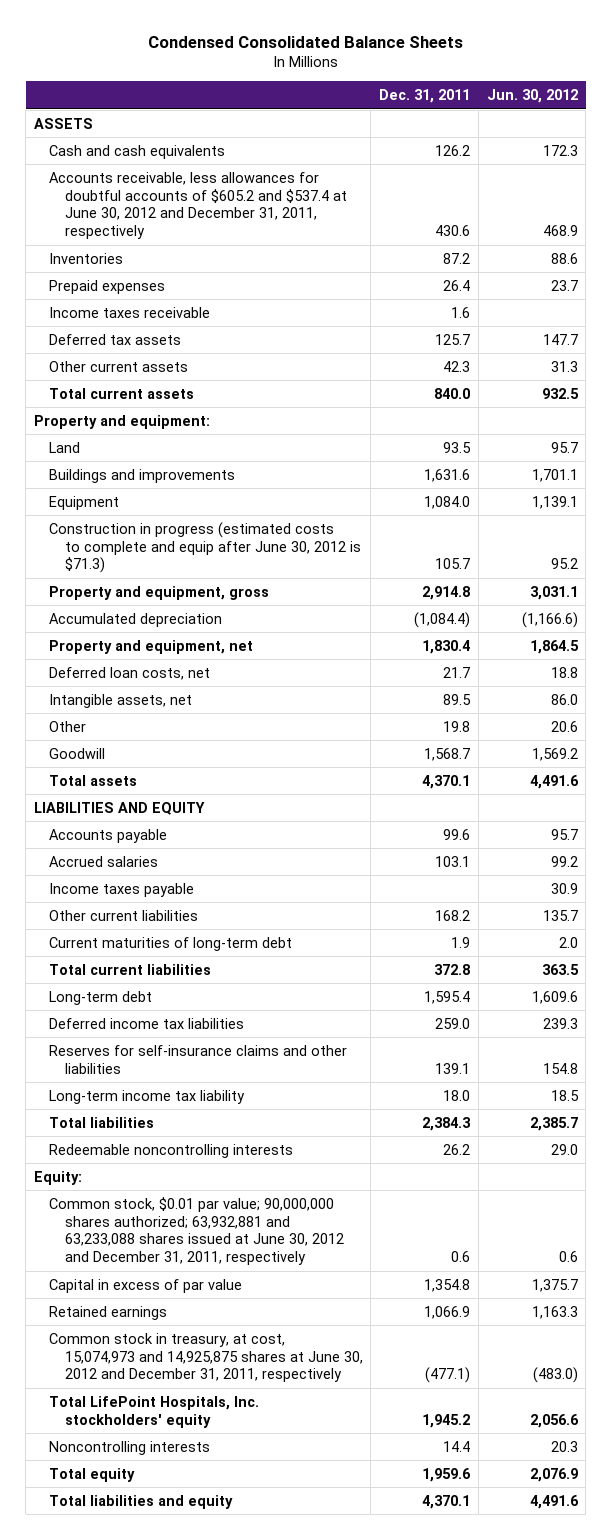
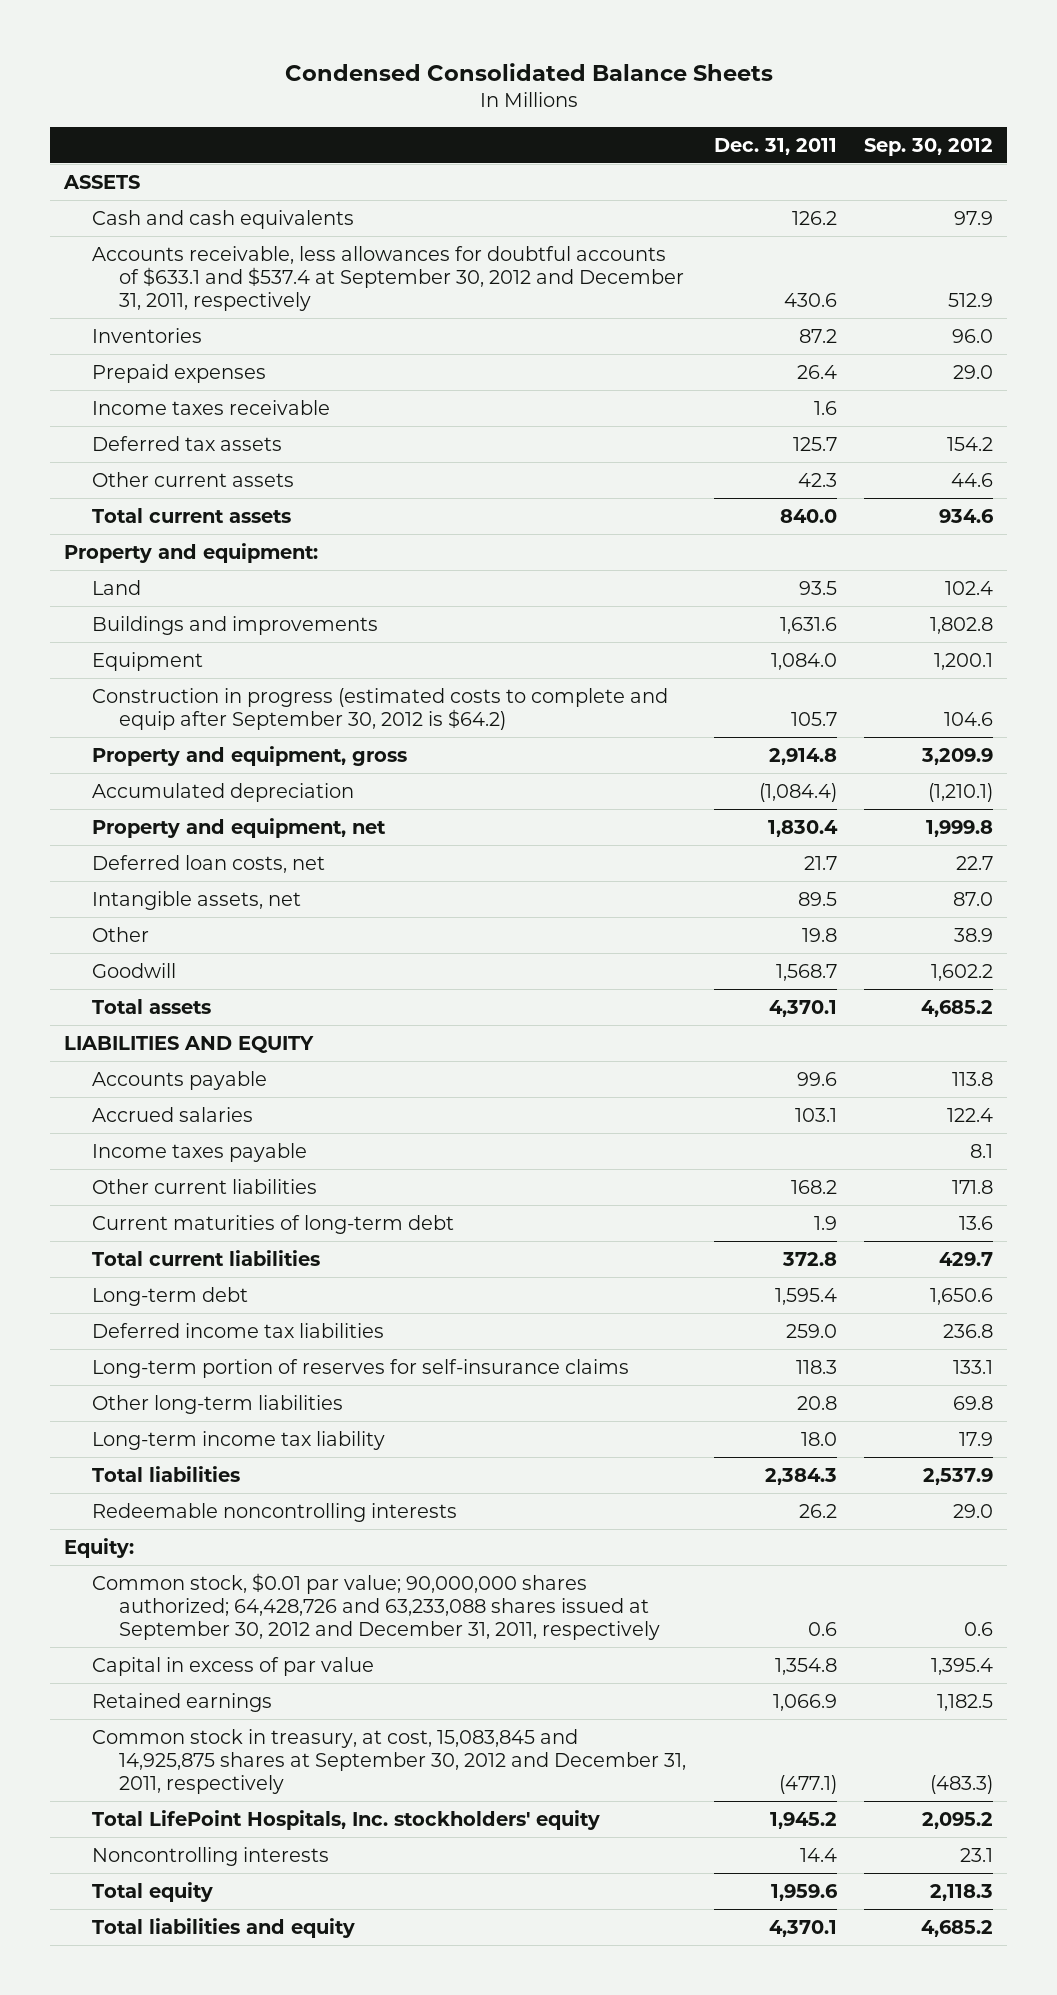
- | Dec. 31, 2011 | Jun. 30, 2012
+ | Dec. 31, 2011 | Sep. 30, 2012
- Accounts receivable, less allowances for doubtful accounts of $605.2 and $537.4 at June 30, 2012 and December 31, 2011, respectively | 430.6 | 468.9
+ Accounts receivable, less allowances for doubtful accounts of $633.1 and $537.4 at September 30, 2012 and December 31, 2011, respectively | 430.6 | 512.9
- Construction in progress (estimated costs to complete and equip after June 30, 2012 is $71.3) | 105.7 | 95.2
+ Construction in progress (estimated costs to complete and equip after September 30, 2012 is $64.2) | 105.7 | 104.6
- Reserves for self-insurance claims and other liabilities | 139.1 | 154.8
+ Long-term portion of reserves for self-insurance claims | 118.3 | 133.1
+ Other long-term liabilities | 20.8 | 69.8
- Common stock, $0.01 par value; 90,000,000 shares authorized; 63,932,881 and 63,233,088 shares issued at June 30, 2012 and December 31, 2011, respectively | 0.6 | 0.6
+ Common stock, $0.01 par value; 90,000,000 shares authorized; 64,428,726 and 63,233,088 shares issued at September 30, 2012 and December 31, 2011, respectively | 0.6 | 0.6
- Common stock in treasury, at cost, 15,074,973 and 14,925,875 shares at June 30, 2012 and December 31, 2011, respectively | (477.1) | (483.0)
+ Common stock in treasury, at cost, 15,083,845 and 14,925,875 shares at September 30, 2012 and December 31, 2011, respectively | (477.1) | (483.3)

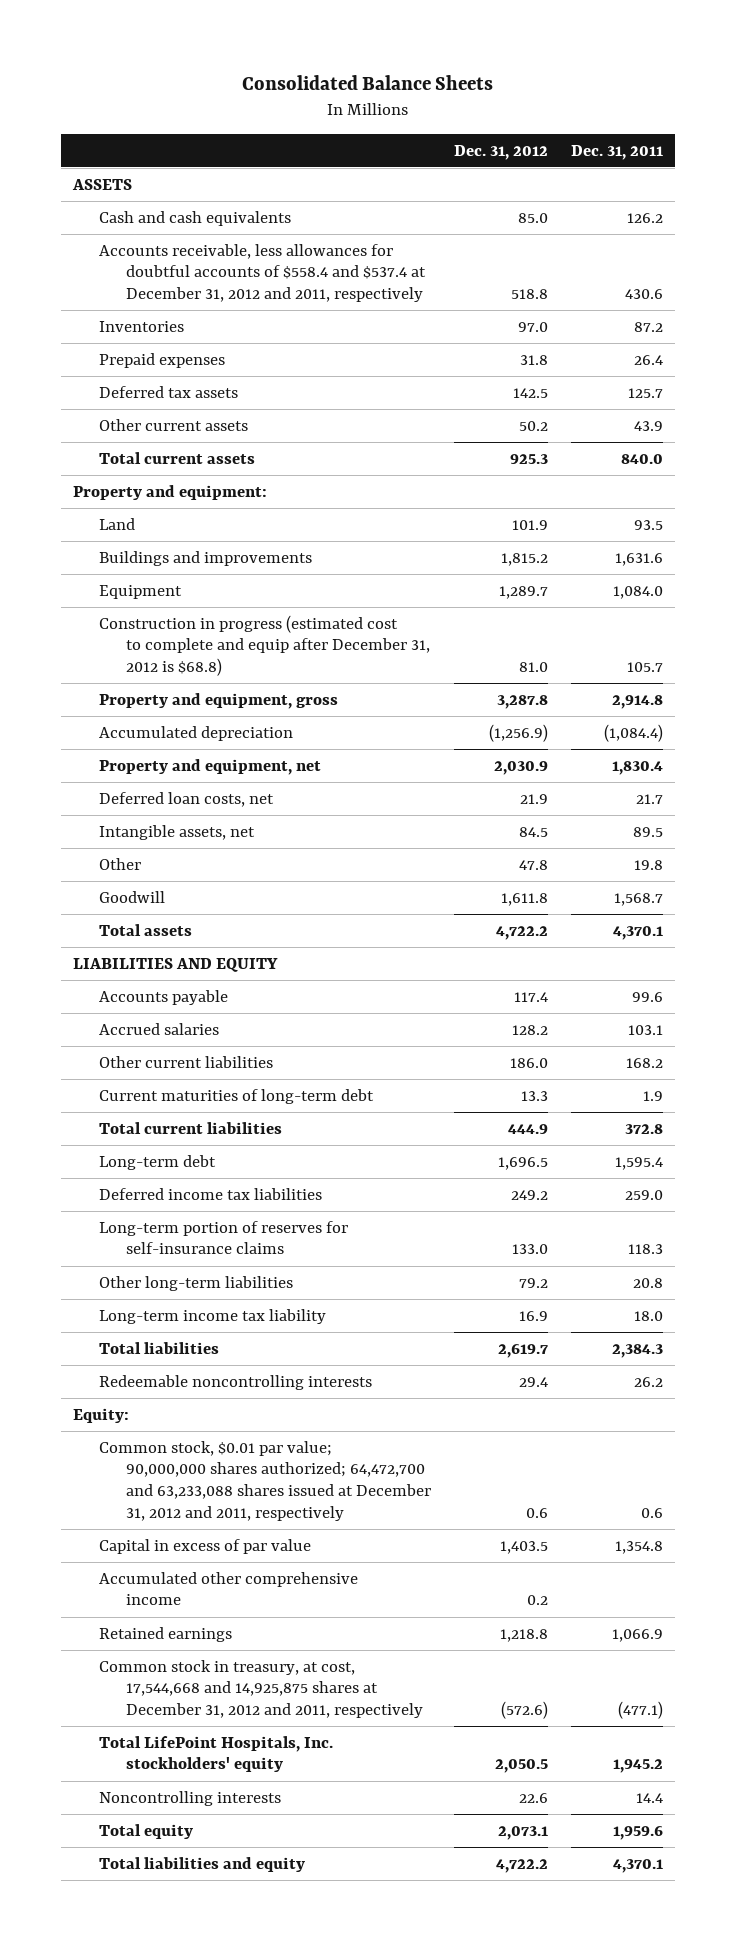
- Condensed Consolidated Balance Sheets
+ Consolidated Balance Sheets
- | Dec. 31, 2011 | Sep. 30, 2012
+ | Dec. 31, 2012 | Dec. 31, 2011
- Accounts receivable, less allowances for doubtful accounts of $633.1 and $537.4 at September 30, 2012 and December 31, 2011, respectively | 430.6 | 512.9
+ Accounts receivable, less allowances for doubtful accounts of $558.4 and $537.4 at December 31, 2012 and 2011, respectively | 518.8 | 430.6
- Income taxes receivable | 1.6 |
- Other current assets | 42.3 | 44.6
+ Other current assets | 50.2 | 43.9
- Construction in progress (estimated costs to complete and equip after September 30, 2012 is $64.2) | 105.7 | 104.6
+ Construction in progress (estimated cost to complete and equip after December 31, 2012 is $68.8) | 81.0 | 105.7
- Income taxes payable | | 8.1
- Common stock, $0.01 par value; 90,000,000 shares authorized; 64,428,726 and 63,233,088 shares issued at September 30, 2012 and December 31, 2011, respectively | 0.6 | 0.6
+ Common stock, $0.01 par value; 90,000,000 shares authorized; 64,472,700 and 63,233,088 shares issued at December 31, 2012 and 2011, respectively | 0.6 | 0.6
+ Accumulated other comprehensive income | 0.2 |
- Common stock in treasury, at cost, 15,083,845 and 14,925,875 shares at September 30, 2012 and December 31, 2011, respectively | (477.1) | (483.3)
+ Common stock in treasury, at cost, 17,544,668 and 14,925,875 shares at December 31, 2012 and 2011, respectively | (572.6) | (477.1)

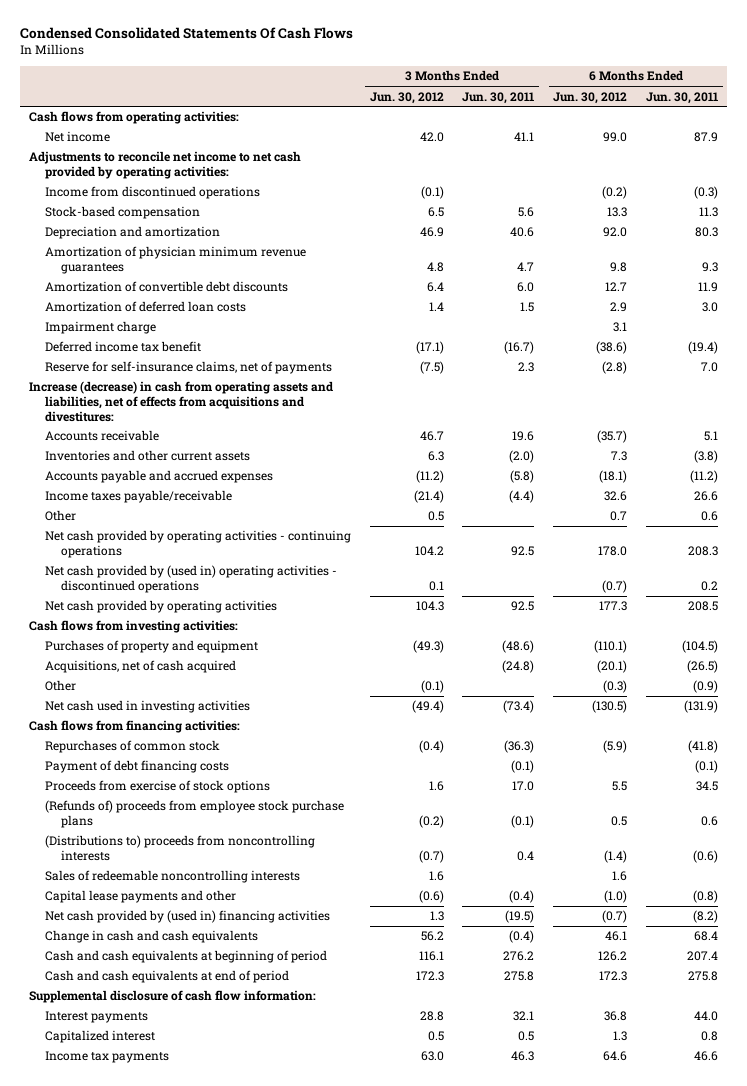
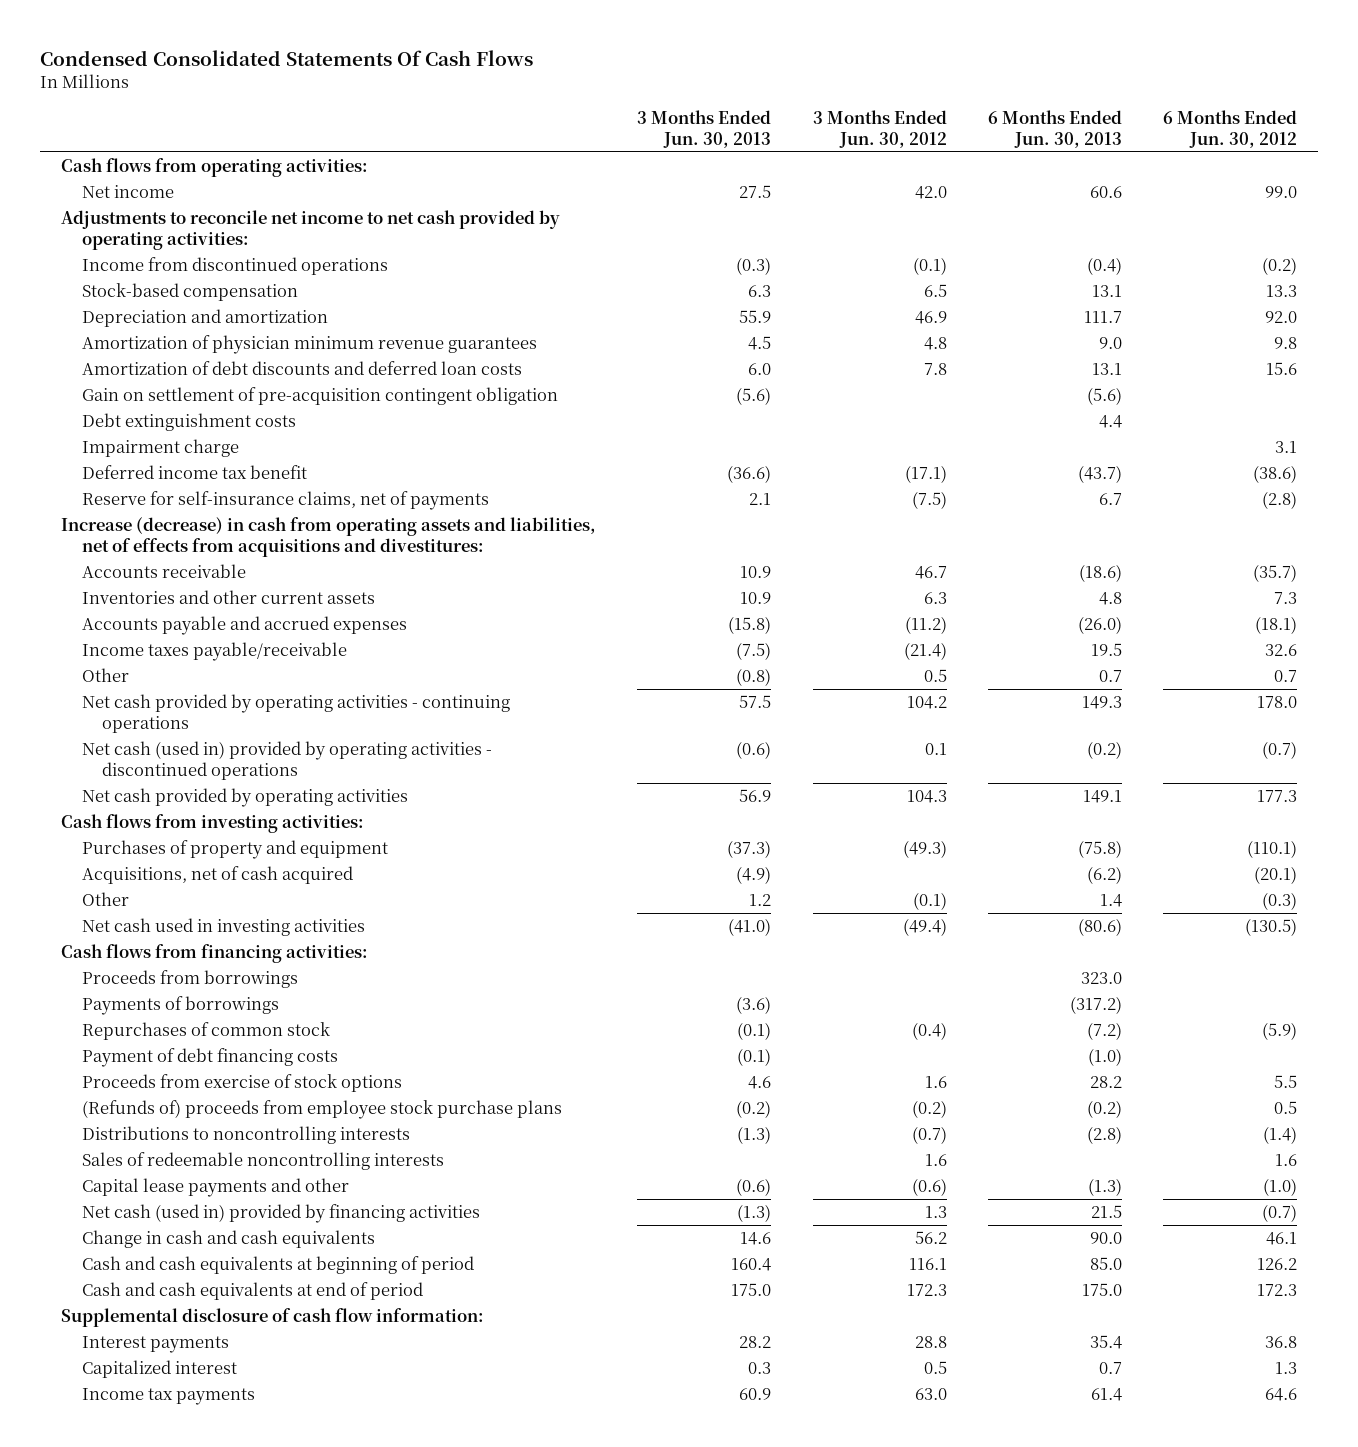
- | 3 Months Ended Jun. 30, 2012 | 3 Months Ended Jun. 30, 2011 | 6 Months Ended Jun. 30, 2012 | 6 Months Ended Jun. 30, 2011
+ | 3 Months Ended Jun. 30, 2013 | 3 Months Ended Jun. 30, 2012 | 6 Months Ended Jun. 30, 2013 | 6 Months Ended Jun. 30, 2012
- Amortization of convertible debt discounts | 6.4 | 6.0 | 12.7 | 11.9
- Amortization of deferred loan costs | 1.4 | 1.5 | 2.9 | 3.0
+ Amortization of debt discounts and deferred loan costs | 6.0 | 7.8 | 13.1 | 15.6
+ Gain on settlement of pre-acquisition contingent obligation | (5.6) | | (5.6) |
+ Debt extinguishment costs | | | 4.4 |
- Net cash provided by (used in) operating activities - discontinued operations | 0.1 | | (0.7) | 0.2
+ Net cash (used in) provided by operating activities - discontinued operations | (0.6) | 0.1 | (0.2) | (0.7)
+ Proceeds from borrowings | | | 323.0 |
+ Payments of borrowings | (3.6) | | (317.2) |
- (Distributions to) proceeds from noncontrolling interests | (0.7) | 0.4 | (1.4) | (0.6)
+ Distributions to noncontrolling interests | (1.3) | (0.7) | (2.8) | (1.4)
- Net cash provided by (used in) financing activities | 1.3 | (19.5) | (0.7) | (8.2)
+ Net cash (used in) provided by financing activities | (1.3) | 1.3 | 21.5 | (0.7)

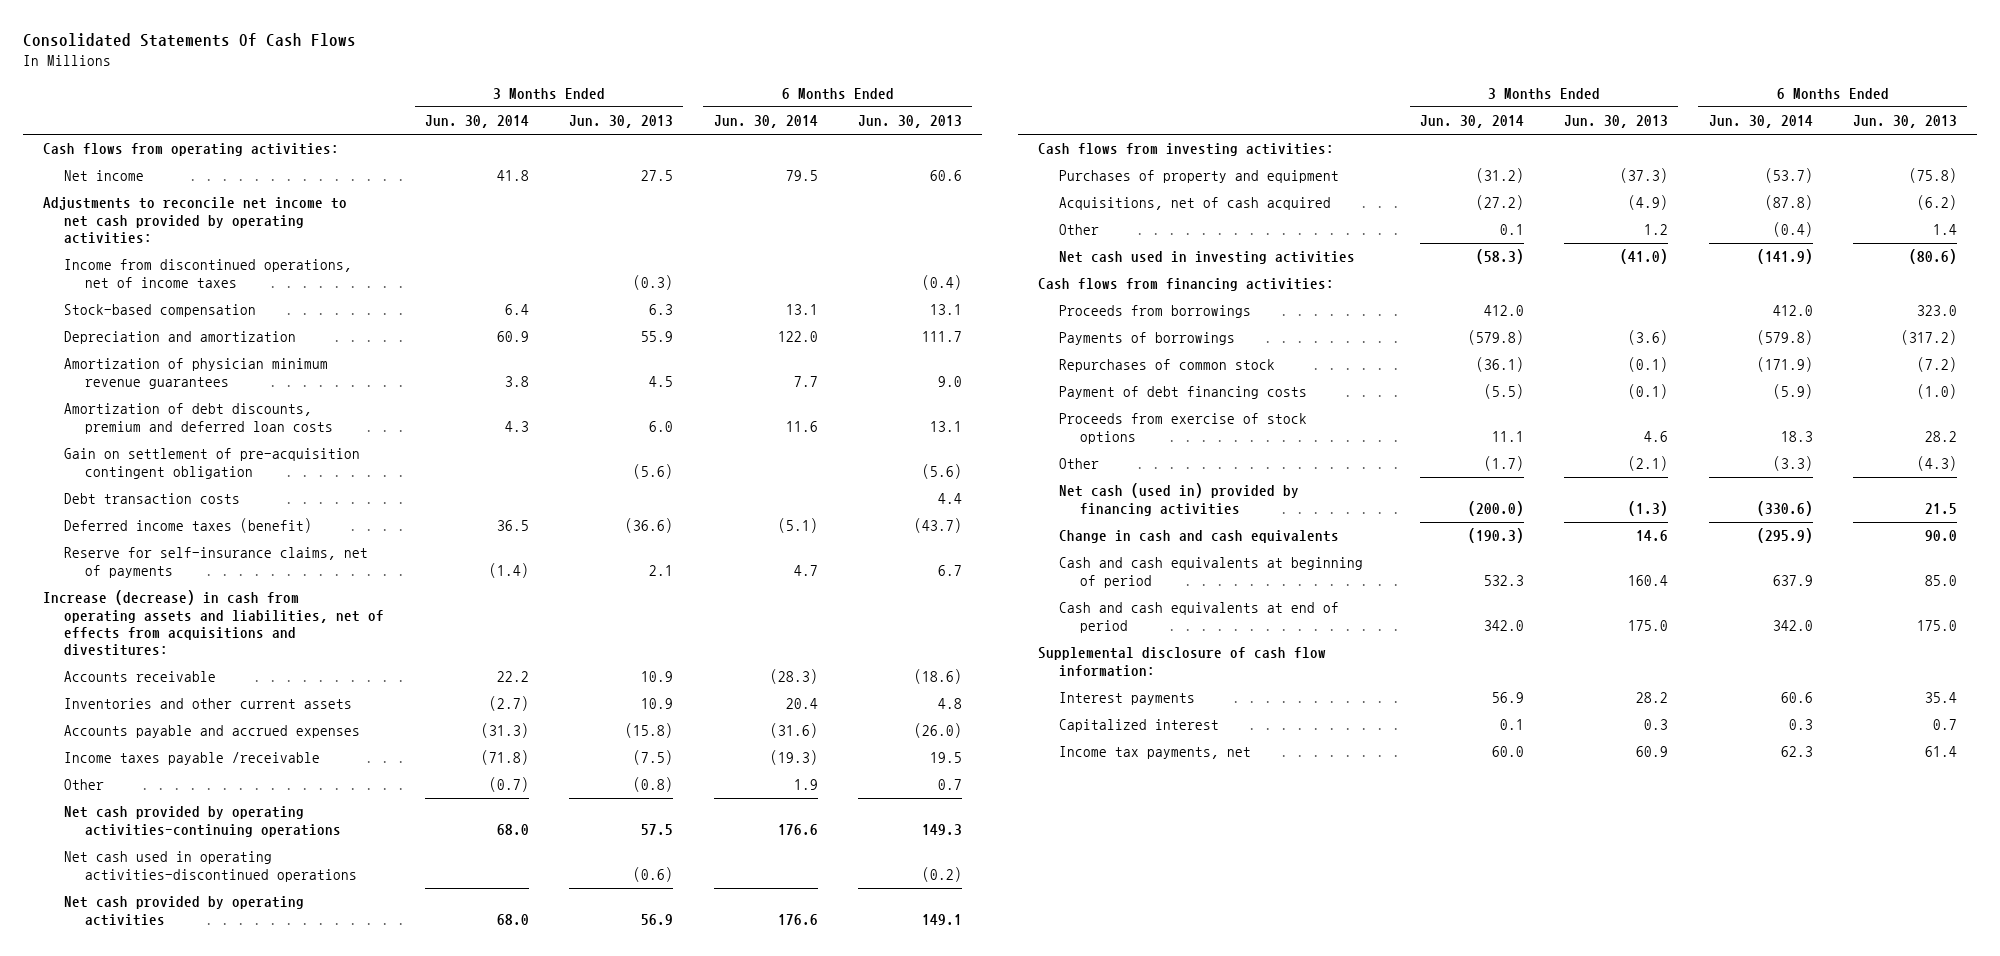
- Condensed Consolidated Statements Of Cash Flows
+ Consolidated Statements Of Cash Flows
- | 3 Months Ended Jun. 30, 2013 | 3 Months Ended Jun. 30, 2012 | 6 Months Ended Jun. 30, 2013 | 6 Months Ended Jun. 30, 2012
+ | 3 Months Ended Jun. 30, 2014 | 3 Months Ended Jun. 30, 2013 | 6 Months Ended Jun. 30, 2014 | 6 Months Ended Jun. 30, 2013
- Income from discontinued operations | (0.3) | (0.1) | (0.4) | (0.2)
+ Income from discontinued operations, net of income taxes | | (0.3) | | (0.4)
- Amortization of debt discounts and deferred loan costs | 6.0 | 7.8 | 13.1 | 15.6
+ Amortization of debt discounts, premium and deferred loan costs | 4.3 | 6.0 | 11.6 | 13.1
- Debt extinguishment costs | | | 4.4 |
- Impairment charge | | | | 3.1
- Deferred income tax benefit | (36.6) | (17.1) | (43.7) | (38.6)
+ Debt transaction costs | | | | 4.4
+ Deferred income taxes (benefit) | 36.5 | (36.6) | (5.1) | (43.7)
- Income taxes payable/receivable | (7.5) | (21.4) | 19.5 | 32.6
+ Income taxes payable /receivable | (71.8) | (7.5) | (19.3) | 19.5
- Net cash provided by operating activities - continuing operations | 57.5 | 104.2 | 149.3 | 178.0
- Net cash (used in) provided by operating activities - discontinued operations | (0.6) | 0.1 | (0.2) | (0.7)
+ Net cash provided by operating activities-continuing operations | 68.0 | 57.5 | 176.6 | 149.3
+ Net cash used in operating activities-discontinued operations | | (0.6) | | (0.2)
- (Refunds of) proceeds from employee stock purchase plans | (0.2) | (0.2) | (0.2) | 0.5
- Distributions to noncontrolling interests | (1.3) | (0.7) | (2.8) | (1.4)
- Sales of redeemable noncontrolling interests | | 1.6 | | 1.6
- Capital lease payments and other | (0.6) | (0.6) | (1.3) | (1.0)
+ Other | (1.7) | (2.1) | (3.3) | (4.3)
- Income tax payments | 60.9 | 63.0 | 61.4 | 64.6
+ Income tax payments, net | 60.0 | 60.9 | 62.3 | 61.4

